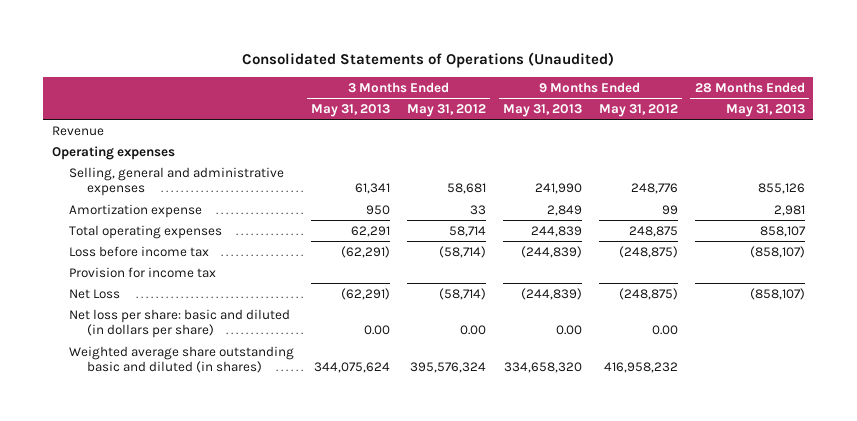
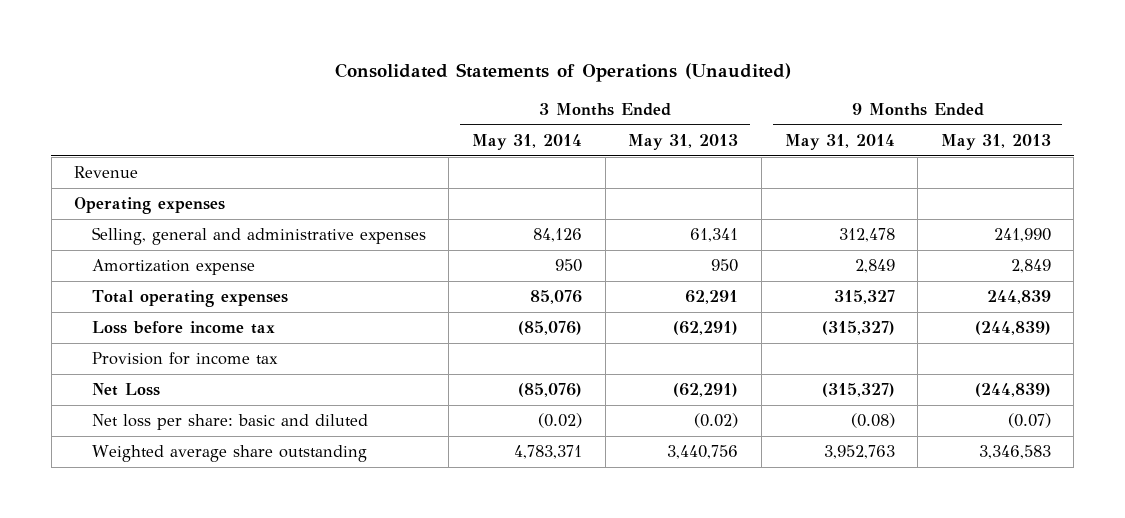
- | 3 Months Ended May 31, 2013 | 3 Months Ended May 31, 2012 | 9 Months Ended May 31, 2013 | 9 Months Ended May 31, 2012 | 28 Months Ended May 31, 2013
+ | 3 Months Ended May 31, 2014 | 3 Months Ended May 31, 2013 | 9 Months Ended May 31, 2014 | 9 Months Ended May 31, 2013
- Net loss per share: basic and diluted (in dollars per share) | 0.00 | 0.00 | 0.00 | 0.00 |
- Weighted average share outstanding basic and diluted (in shares) | 344,075,624 | 395,576,324 | 334,658,320 | 416,958,232 |
+ Net loss per share: basic and diluted | (0.02) | (0.02) | (0.08) | (0.07)
+ Weighted average share outstanding | 4,783,371 | 3,440,756 | 3,952,763 | 3,346,583

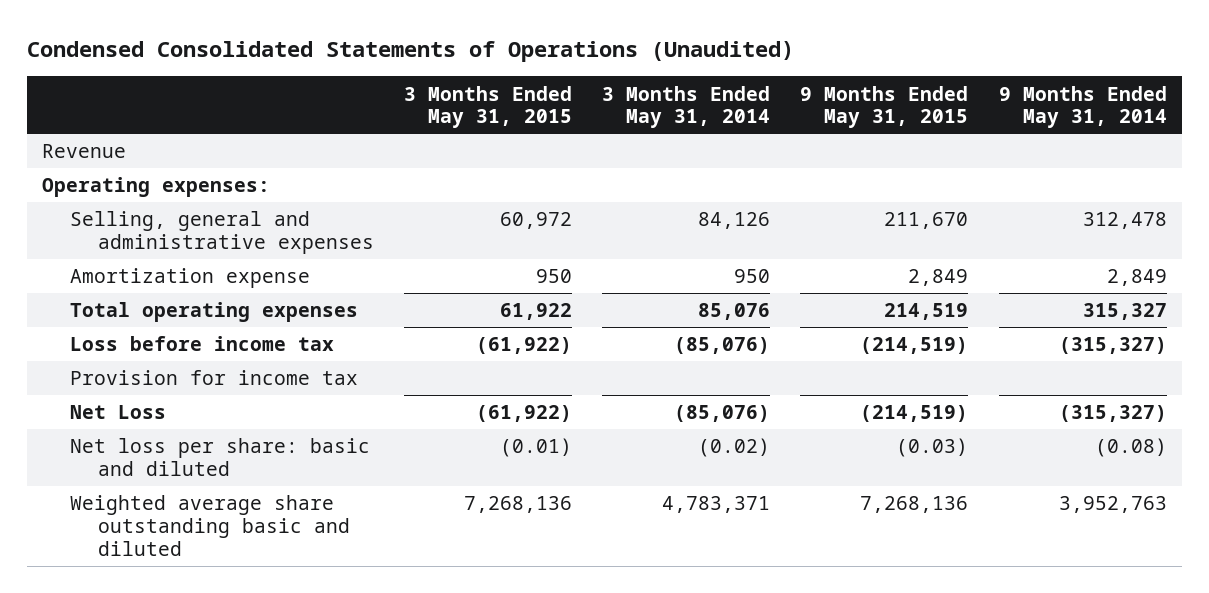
- Consolidated Statements of Operations (Unaudited)
+ Condensed Consolidated Statements of Operations (Unaudited)
- | 3 Months Ended May 31, 2014 | 3 Months Ended May 31, 2013 | 9 Months Ended May 31, 2014 | 9 Months Ended May 31, 2013
+ | 3 Months Ended May 31, 2015 | 3 Months Ended May 31, 2014 | 9 Months Ended May 31, 2015 | 9 Months Ended May 31, 2014
- Operating expenses
+ Operating expenses:
- Weighted average share outstanding | 4,783,371 | 3,440,756 | 3,952,763 | 3,346,583
+ Weighted average share outstanding basic and diluted | 7,268,136 | 4,783,371 | 7,268,136 | 3,952,763

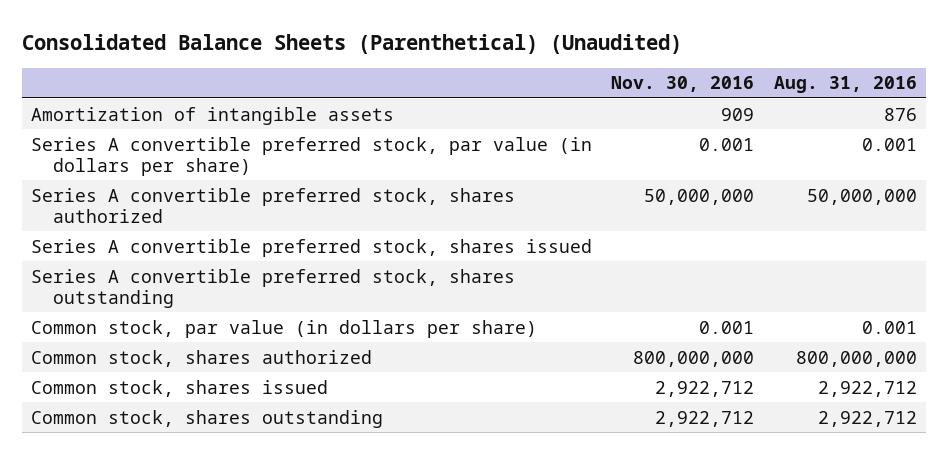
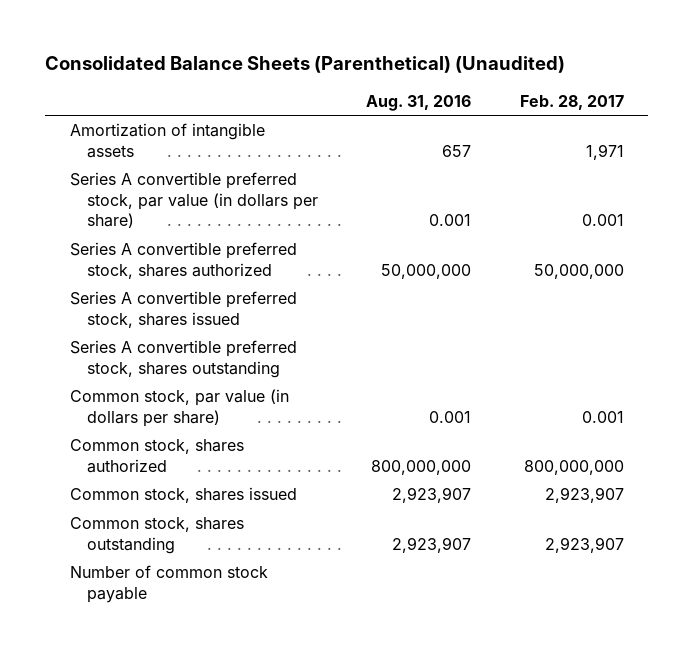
- | Nov. 30, 2016 | Aug. 31, 2016
+ | Aug. 31, 2016 | Feb. 28, 2017
- Amortization of intangible assets | 909 | 876
+ Amortization of intangible assets | 657 | 1,971
- Common stock, shares issued | 2,922,712 | 2,922,712
- Common stock, shares outstanding | 2,922,712 | 2,922,712
+ Common stock, shares issued | 2,923,907 | 2,923,907
+ Common stock, shares outstanding | 2,923,907 | 2,923,907
+ Number of common stock payable

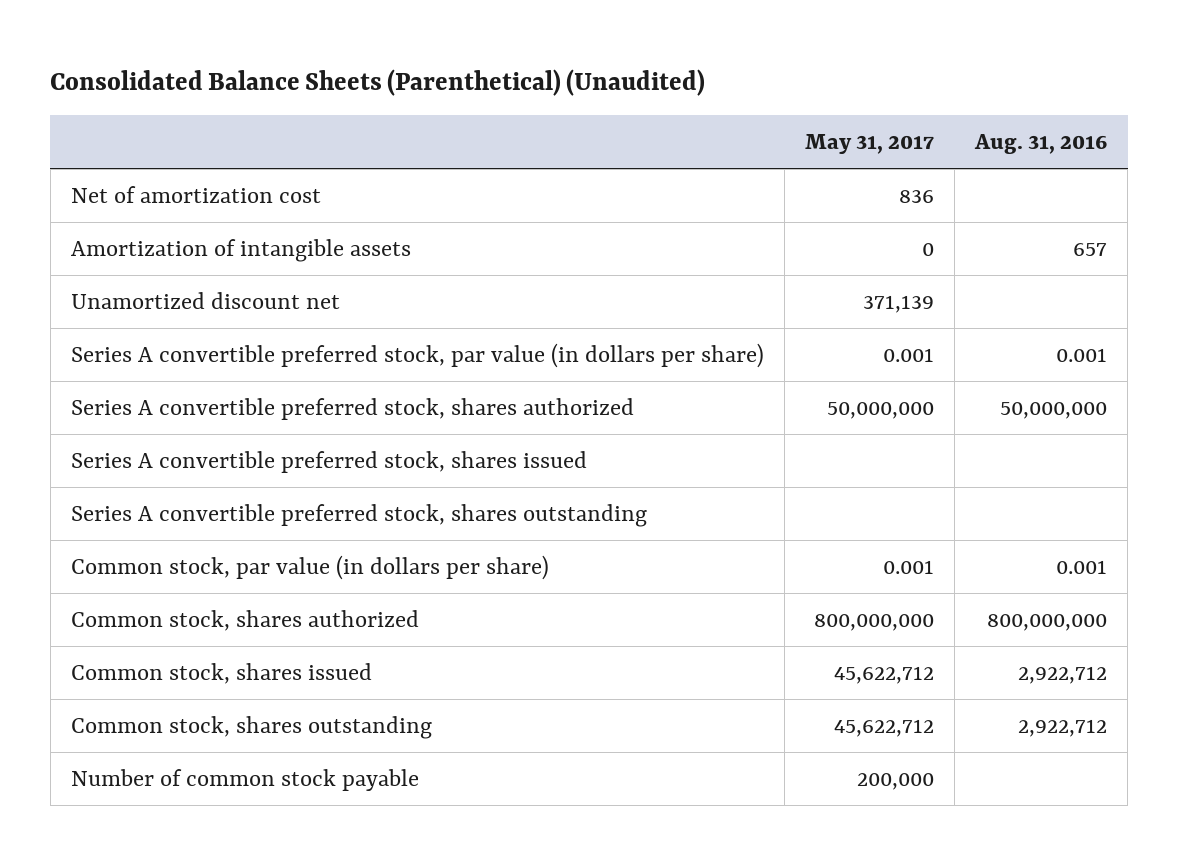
- | Aug. 31, 2016 | Feb. 28, 2017
+ | May 31, 2017 | Aug. 31, 2016
+ Net of amortization cost | 836 |
+ Unamortized discount net | 371,139 |
- Common stock, shares issued | 2,923,907 | 2,923,907
- Common stock, shares outstanding | 2,923,907 | 2,923,907
+ Common stock, shares issued | 45,622,712 | 2,922,712
+ Common stock, shares outstanding | 45,622,712 | 2,922,712

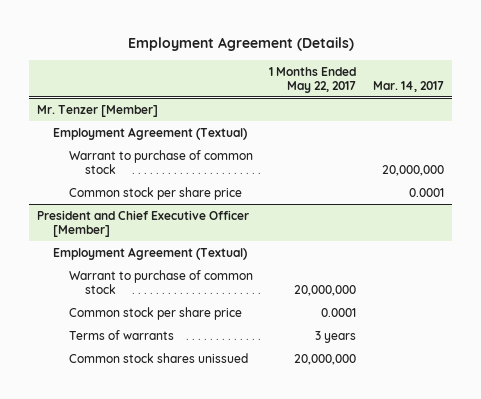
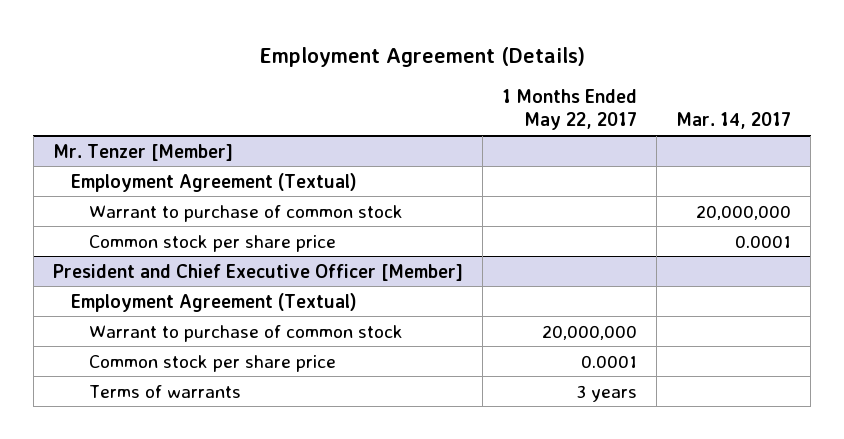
@ President and Chief Executive Officer [Member]
- Common stock shares unissued | 20,000,000 |

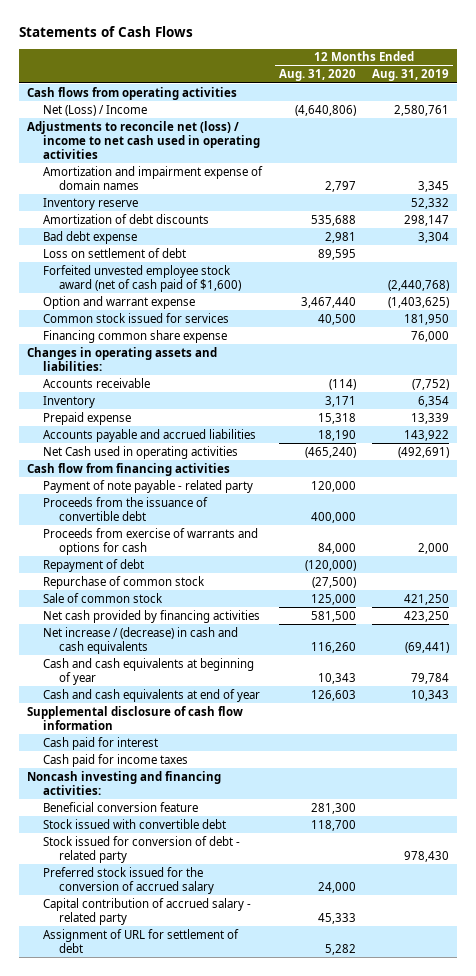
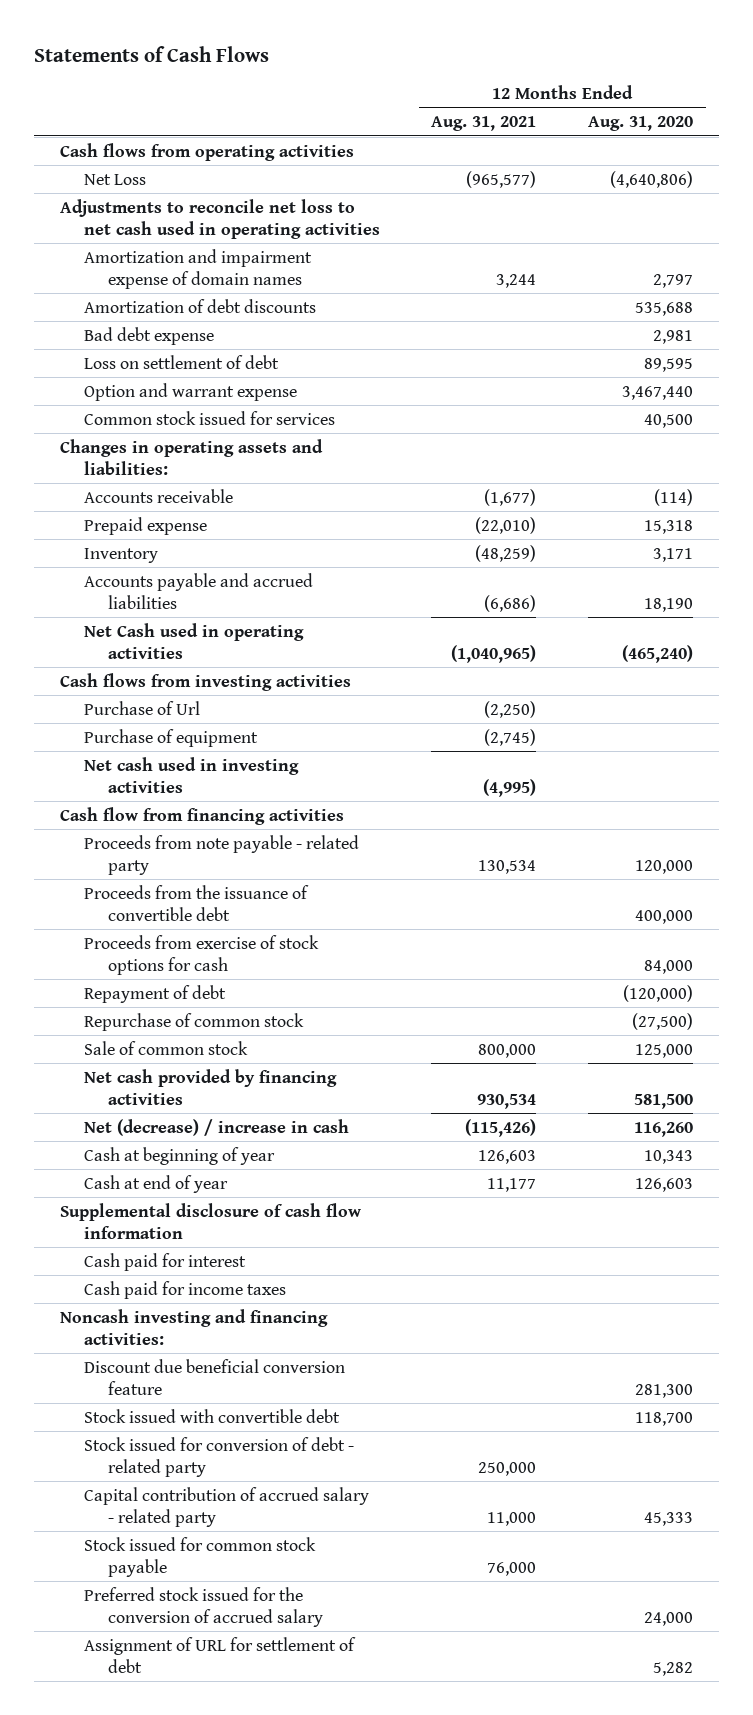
- | 12 Months Ended Aug. 31, 2020 | 12 Months Ended Aug. 31, 2019
+ | 12 Months Ended Aug. 31, 2021 | 12 Months Ended Aug. 31, 2020
- Net (Loss) / Income | (4,640,806) | 2,580,761
- Adjustments to reconcile net (loss) / income to net cash used in operating activities
+ Net Loss | (965,577) | (4,640,806)
+ Adjustments to reconcile net loss to net cash used in operating activities
- Inventory reserve | | 52,332
- Forfeited unvested employee stock award (net of cash paid of $1,600) | | (2,440,768)
- Financing common share expense | | 76,000
moved down: Inventory | (48,259) | 3,171
+ Cash flows from investing activities
+ Purchase of Url | (2,250) |
+ Purchase of equipment | (2,745) |
+ Net cash used in investing activities | (4,995) |
- Payment of note payable - related party | 120,000 |
+ Proceeds from note payable - related party | 130,534 | 120,000
- Proceeds from exercise of warrants and options for cash | 84,000 | 2,000
+ Proceeds from exercise of stock options for cash | | 84,000
- Net increase / (decrease) in cash and cash equivalents | 116,260 | (69,441)
- Cash and cash equivalents at beginning of year | 10,343 | 79,784
- Cash and cash equivalents at end of year | 126,603 | 10,343
+ Net (decrease) / increase in cash | (115,426) | 116,260
+ Cash at beginning of year | 126,603 | 10,343
+ Cash at end of year | 11,177 | 126,603
- Beneficial conversion feature | 281,300 |
+ Discount due beneficial conversion feature | | 281,300
+ Stock issued for common stock payable | 76,000 |
moved down: Preferred stock issued for the conversion of accrued salary | | 24,000

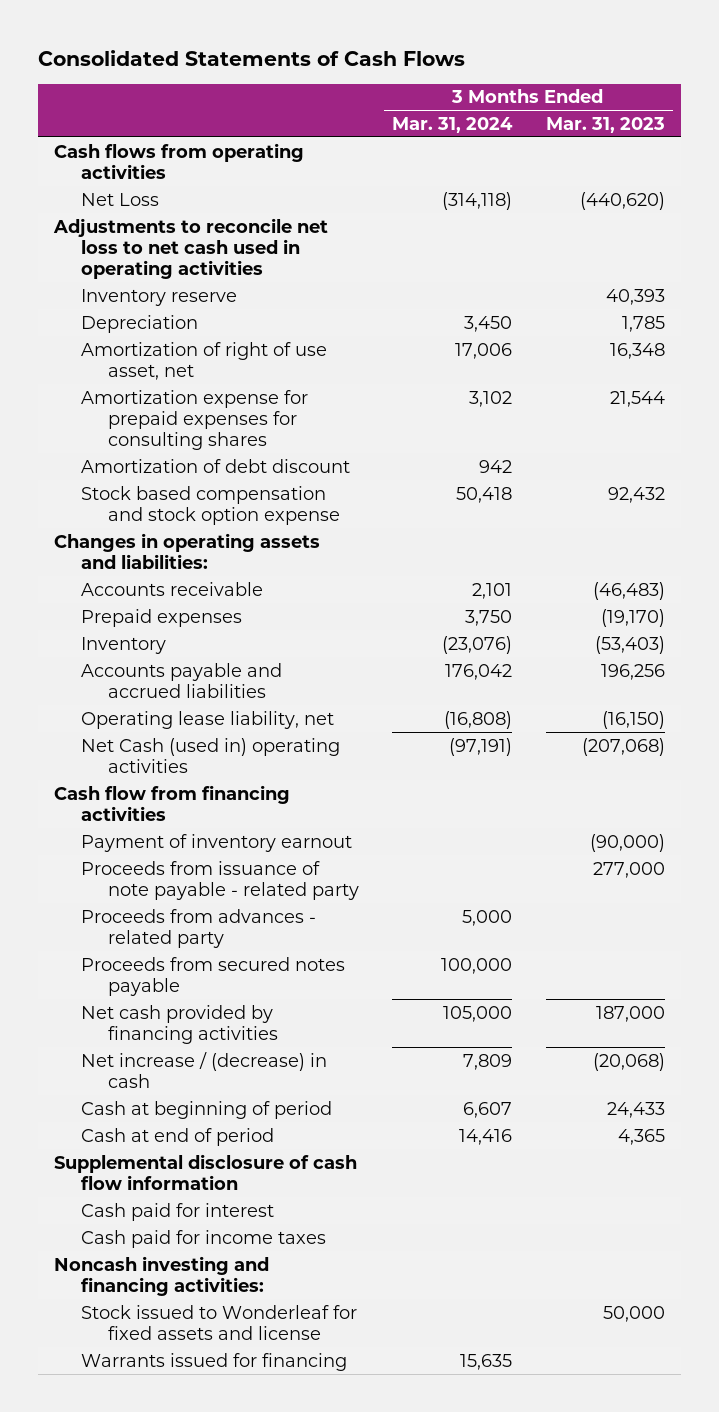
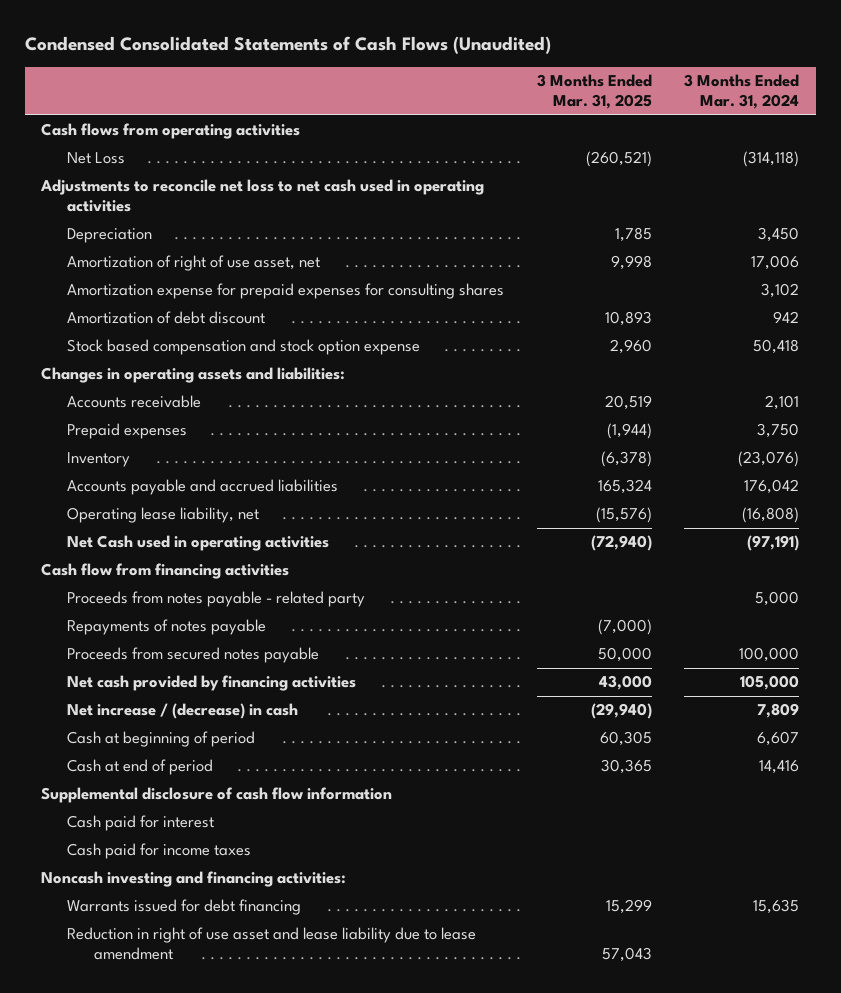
- Consolidated Statements of Cash Flows
+ Condensed Consolidated Statements of Cash Flows (Unaudited)
- | 3 Months Ended Mar. 31, 2024 | 3 Months Ended Mar. 31, 2023
+ | 3 Months Ended Mar. 31, 2025 | 3 Months Ended Mar. 31, 2024
- Inventory reserve | | 40,393
- Net Cash (used in) operating activities | (97,191) | (207,068)
+ Net Cash used in operating activities | (72,940) | (97,191)
- Payment of inventory earnout | | (90,000)
- Proceeds from issuance of note payable - related party | | 277,000
- Proceeds from advances - related party | 5,000 |
+ Proceeds from notes payable - related party | | 5,000
+ Repayments of notes payable | (7,000) |
- Stock issued to Wonderleaf for fixed assets and license | | 50,000
- Warrants issued for financing | 15,635 |
+ Warrants issued for debt financing | 15,299 | 15,635
+ Reduction in right of use asset and lease liability due to lease amendment | 57,043 |

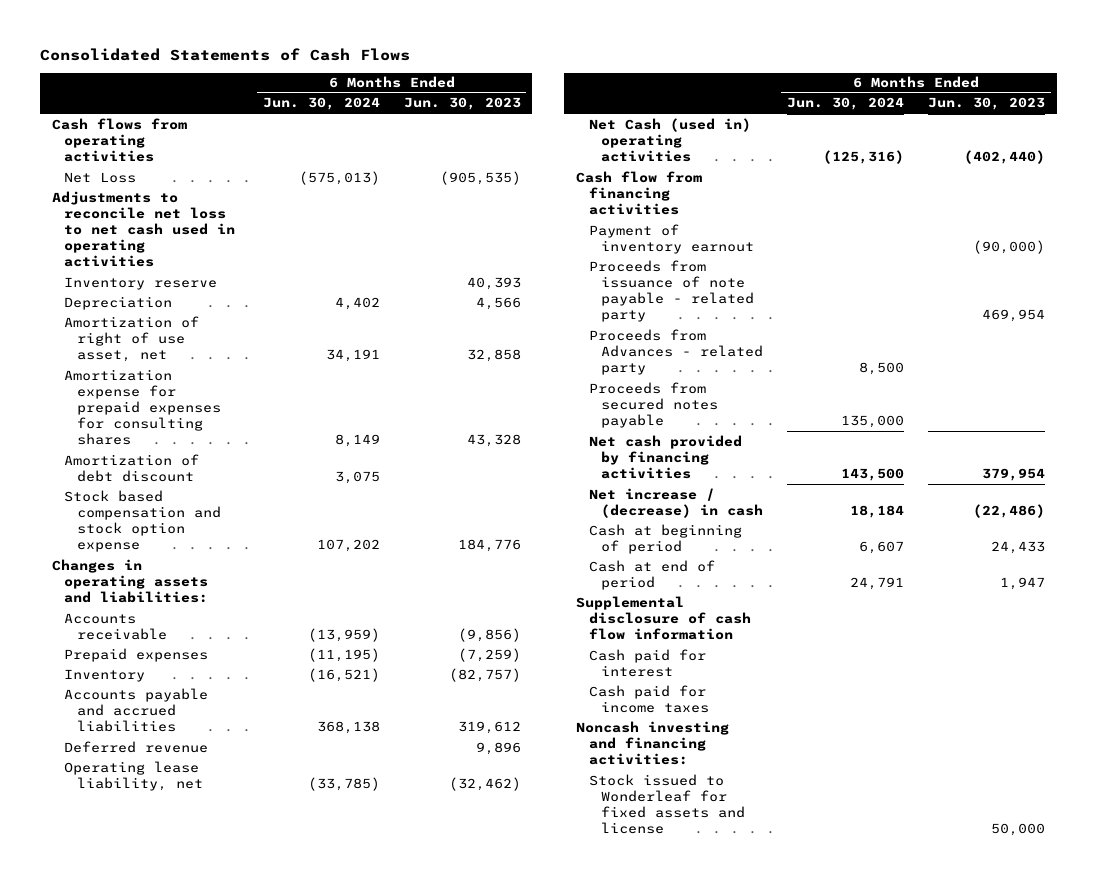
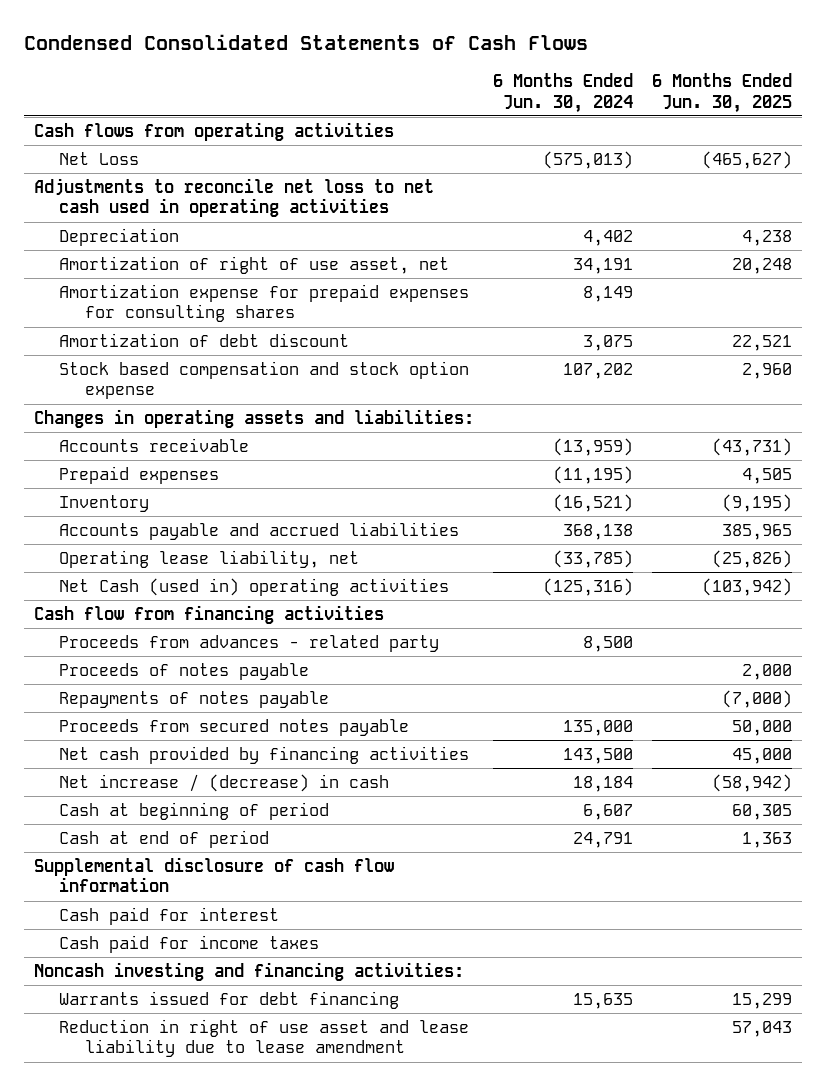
- Consolidated Statements of Cash Flows
+ Condensed Consolidated Statements of Cash Flows
- | 6 Months Ended Jun. 30, 2024 | 6 Months Ended Jun. 30, 2023
+ | 6 Months Ended Jun. 30, 2024 | 6 Months Ended Jun. 30, 2025
- Inventory reserve | | 40,393
- Deferred revenue | | 9,896
- Payment of inventory earnout | | (90,000)
- Proceeds from issuance of note payable - related party | | 469,954
- Proceeds from Advances - related party | 8,500 |
+ Proceeds from advances - related party | 8,500 |
+ Proceeds of notes payable | | 2,000
+ Repayments of notes payable | | (7,000)
- Stock issued to Wonderleaf for fixed assets and license | | 50,000
+ Warrants issued for debt financing | 15,635 | 15,299
+ Reduction in right of use asset and lease liability due to lease amendment | | 57,043

